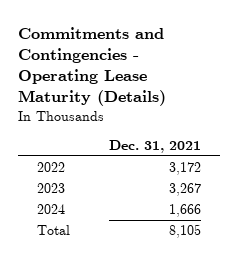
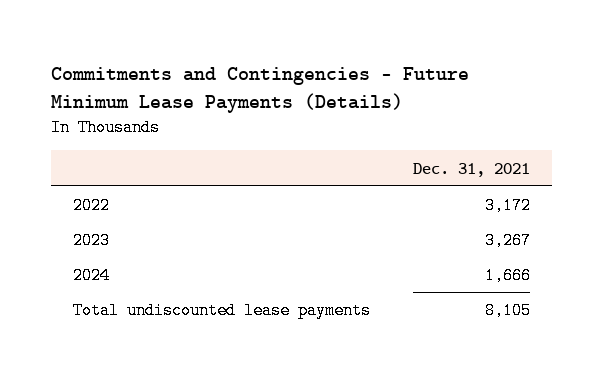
- Commitments and Contingencies - Operating Lease Maturity (Details)
+ Commitments and Contingencies - Future Minimum Lease Payments (Details)
- Total | 8,105
+ Total undiscounted lease payments | 8,105

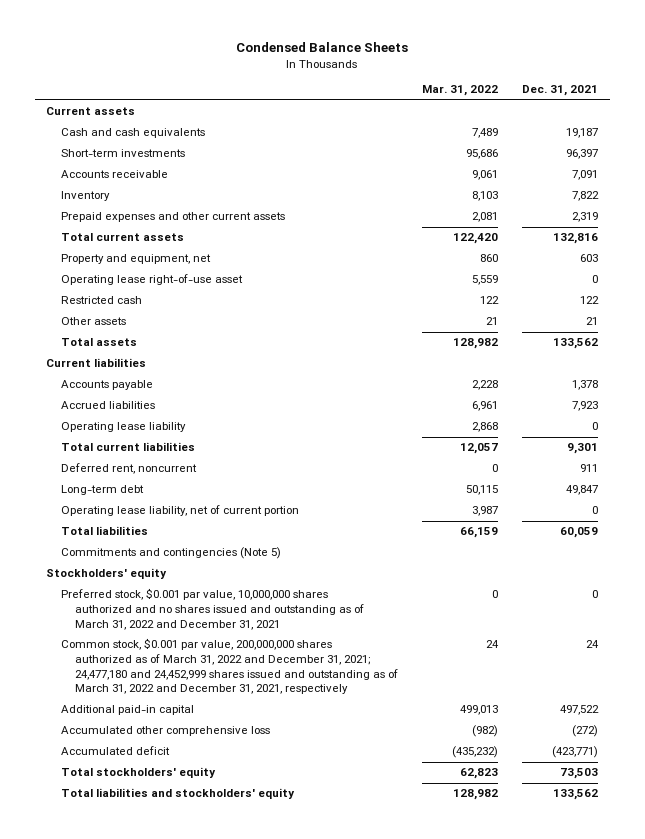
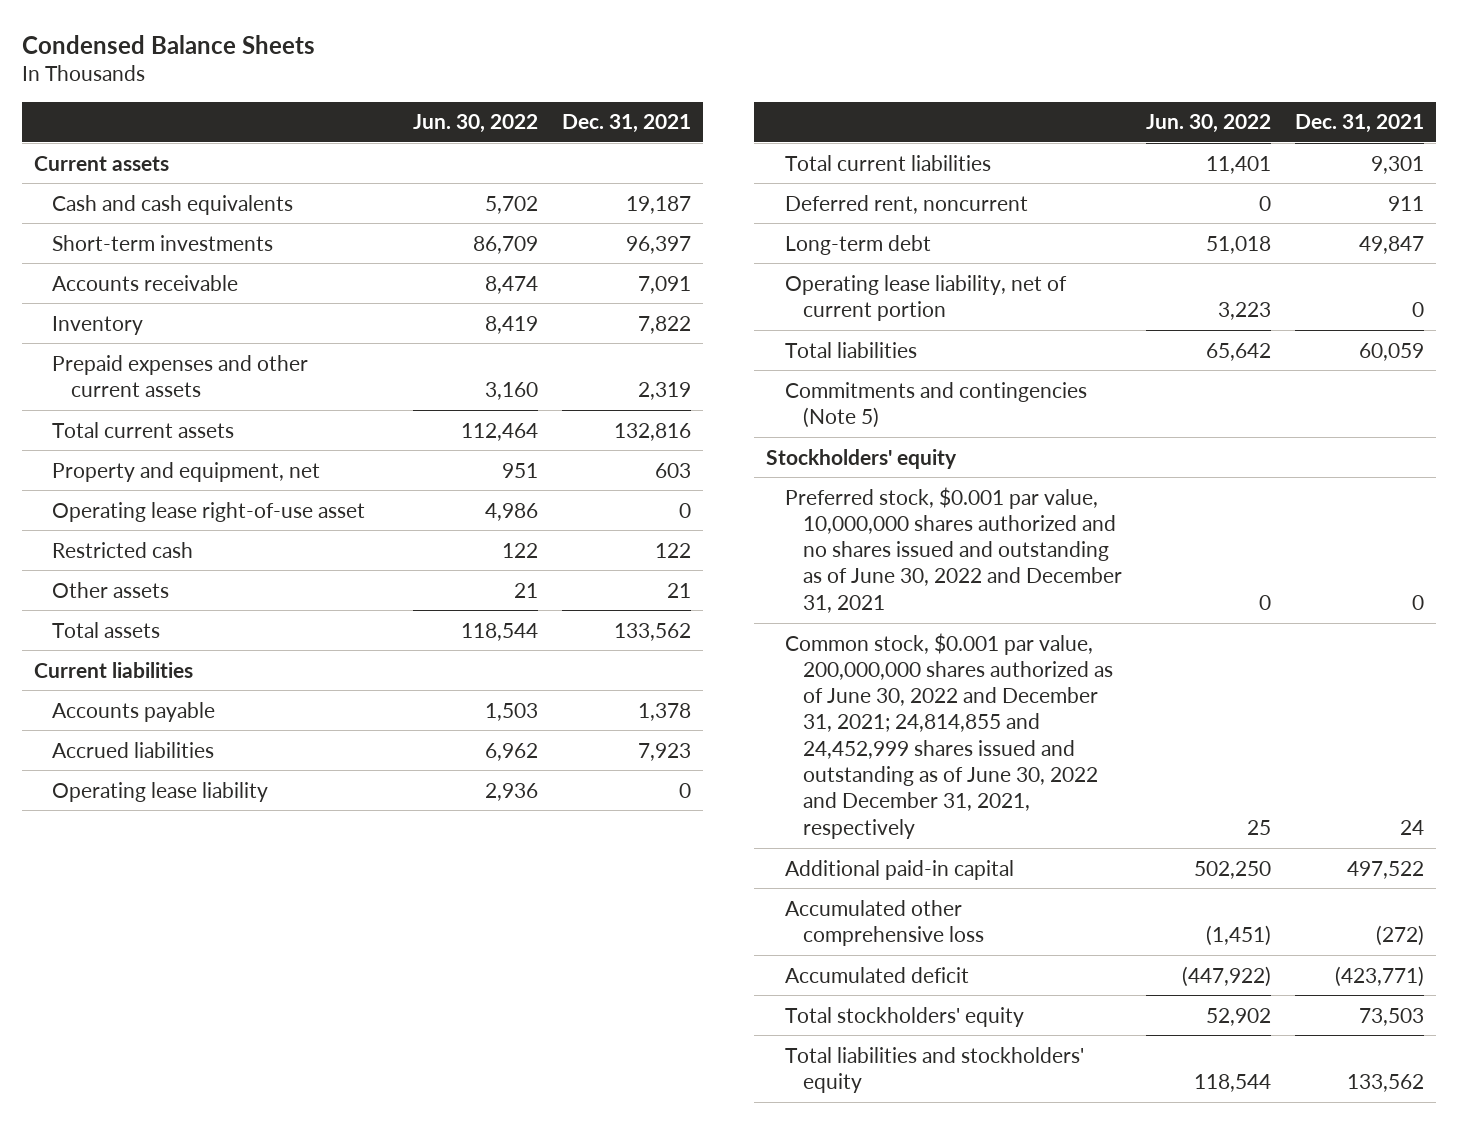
- | Mar. 31, 2022 | Dec. 31, 2021
+ | Jun. 30, 2022 | Dec. 31, 2021
- Preferred stock, $0.001 par value, 10,000,000 shares authorized and no shares issued and outstanding as of March 31, 2022 and December 31, 2021 | 0 | 0
- Common stock, $0.001 par value, 200,000,000 shares authorized as of March 31, 2022 and December 31, 2021; 24,477,180 and 24,452,999 shares issued and outstanding as of March 31, 2022 and December 31, 2021, respectively | 24 | 24
+ Preferred stock, $0.001 par value, 10,000,000 shares authorized and no shares issued and outstanding as of June 30, 2022 and December 31, 2021 | 0 | 0
+ Common stock, $0.001 par value, 200,000,000 shares authorized as of June 30, 2022 and December 31, 2021; 24,814,855 and 24,452,999 shares issued and outstanding as of June 30, 2022 and December 31, 2021, respectively | 25 | 24

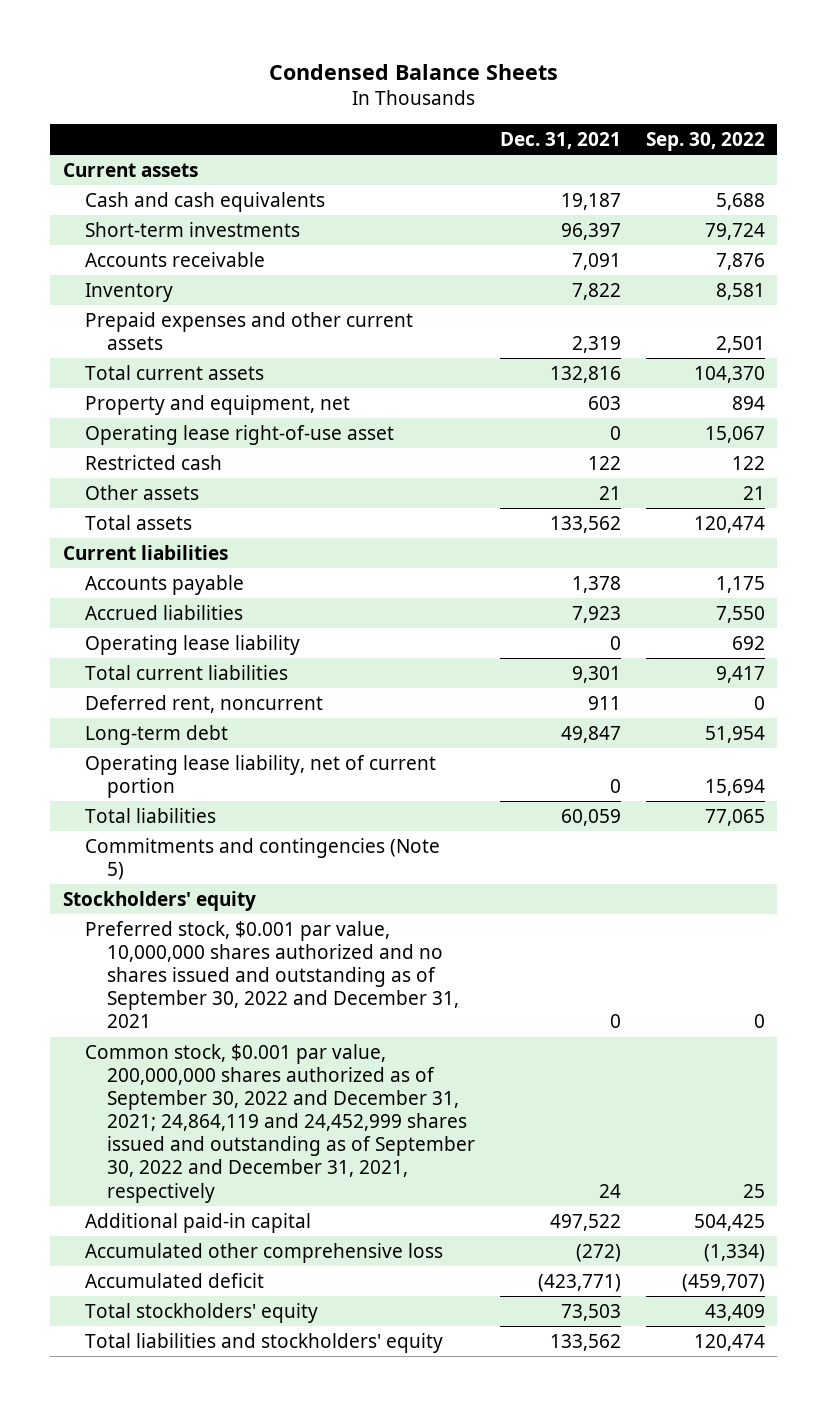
- | Jun. 30, 2022 | Dec. 31, 2021
+ | Dec. 31, 2021 | Sep. 30, 2022
- Preferred stock, $0.001 par value, 10,000,000 shares authorized and no shares issued and outstanding as of June 30, 2022 and December 31, 2021 | 0 | 0
- Common stock, $0.001 par value, 200,000,000 shares authorized as of June 30, 2022 and December 31, 2021; 24,814,855 and 24,452,999 shares issued and outstanding as of June 30, 2022 and December 31, 2021, respectively | 25 | 24
+ Preferred stock, $0.001 par value, 10,000,000 shares authorized and no shares issued and outstanding as of September 30, 2022 and December 31, 2021 | 0 | 0
+ Common stock, $0.001 par value, 200,000,000 shares authorized as of September 30, 2022 and December 31, 2021; 24,864,119 and 24,452,999 shares issued and outstanding as of September 30, 2022 and December 31, 2021, respectively | 24 | 25

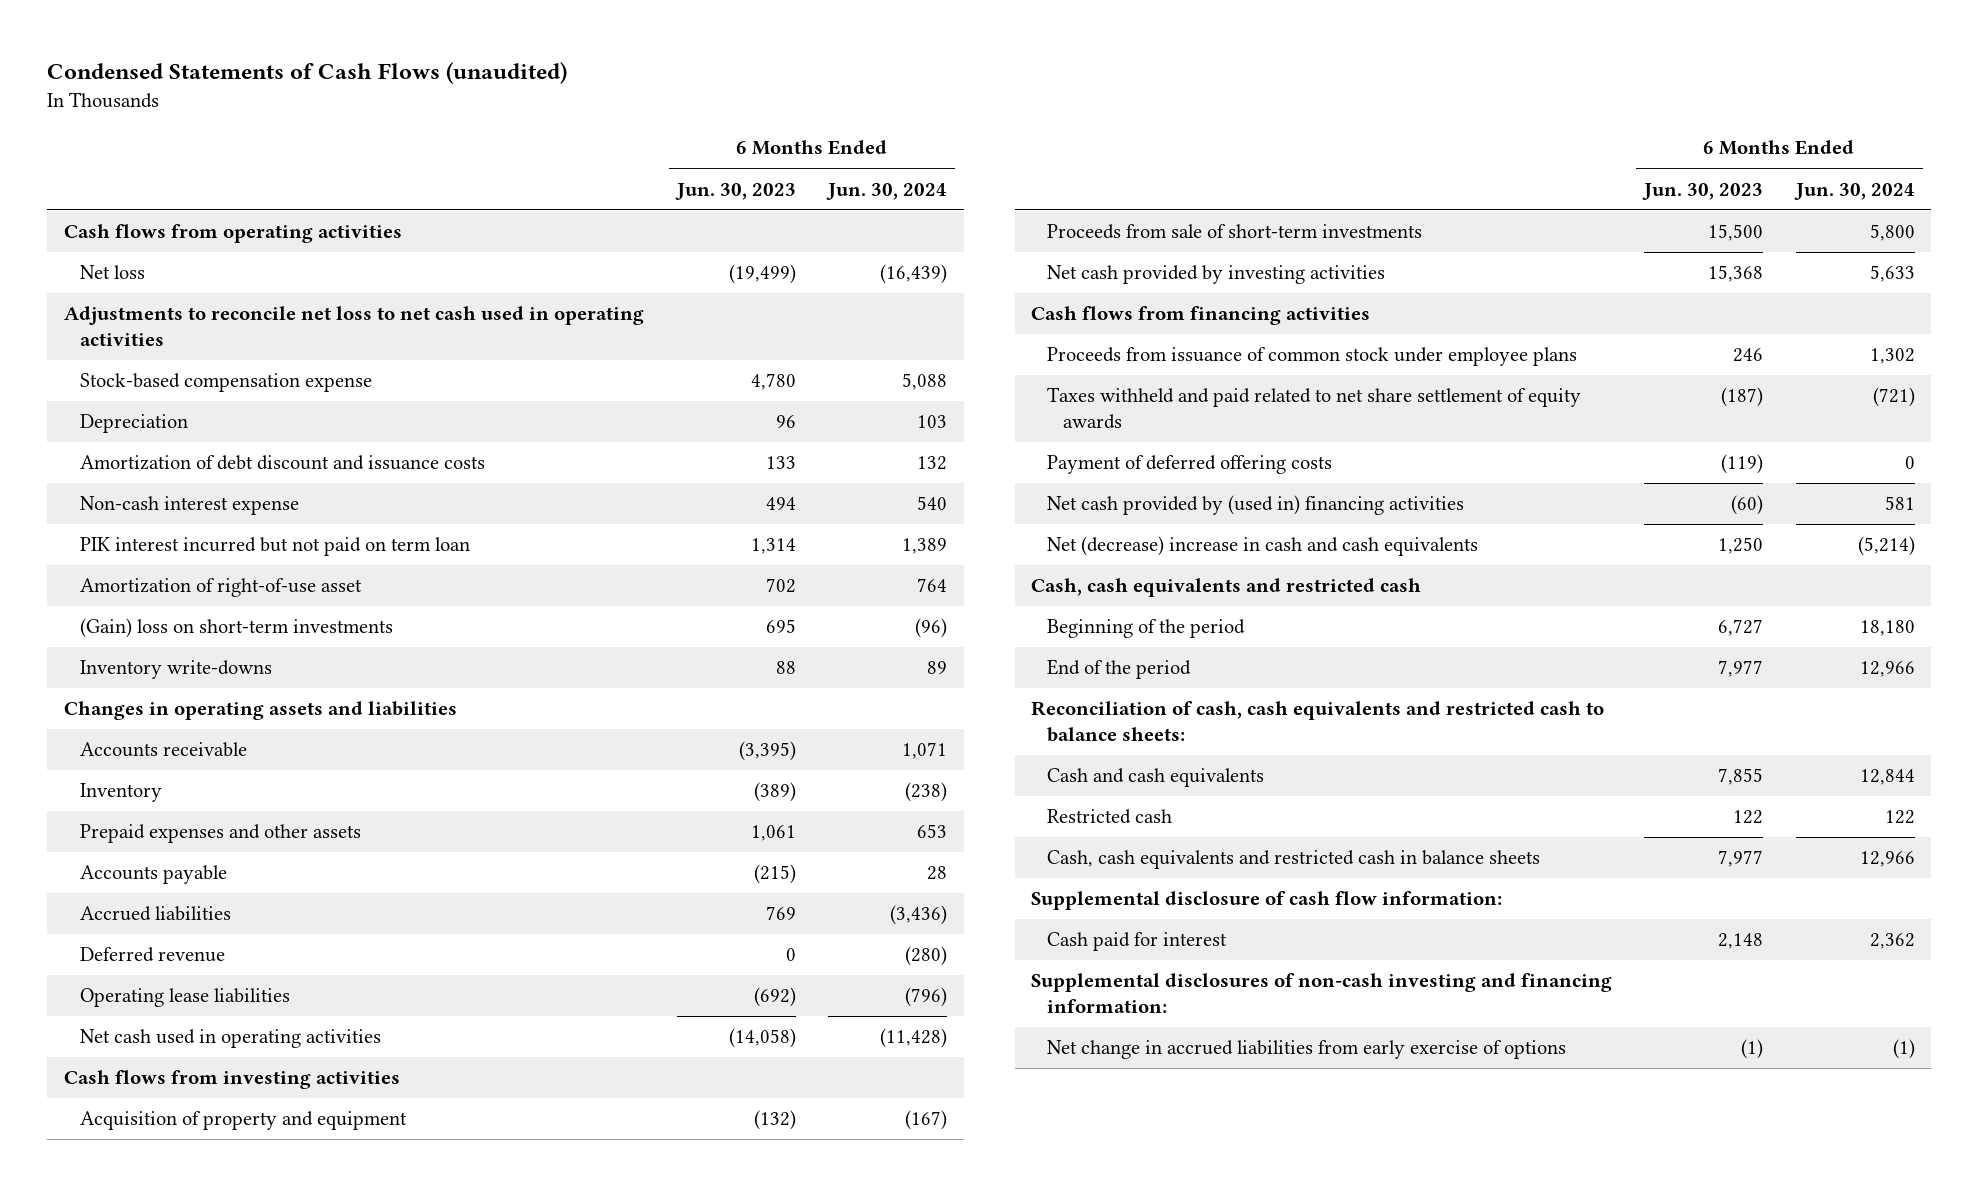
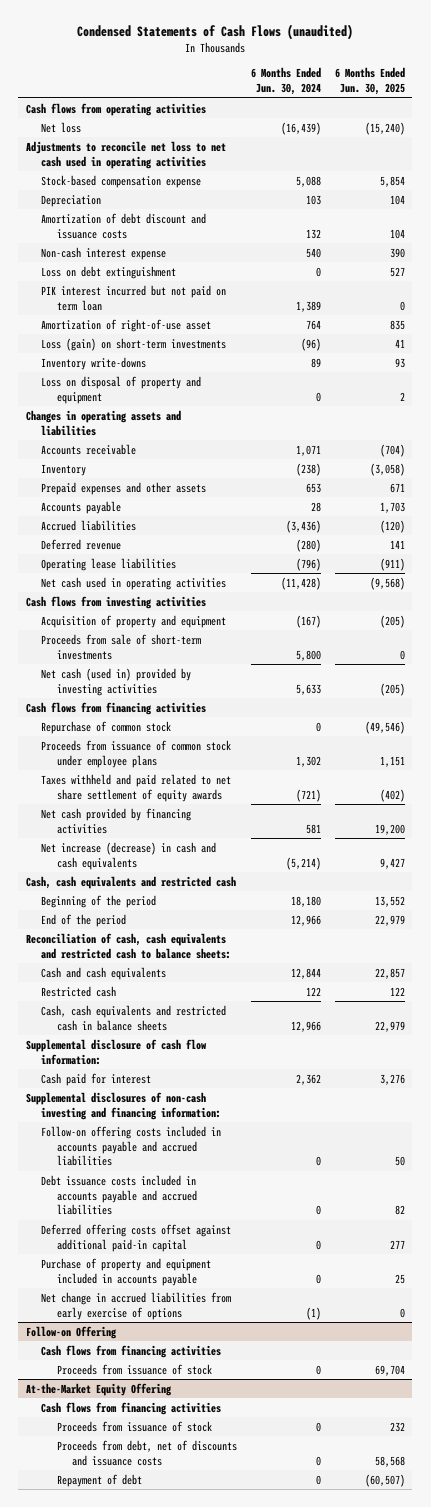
- | 6 Months Ended Jun. 30, 2023 | 6 Months Ended Jun. 30, 2024
+ | 6 Months Ended Jun. 30, 2024 | 6 Months Ended Jun. 30, 2025
+ Loss on debt extinguishment | 0 | 527
- (Gain) loss on short-term investments | 695 | (96)
+ Loss (gain) on short-term investments | (96) | 41
+ Loss on disposal of property and equipment | 0 | 2
- Net cash provided by investing activities | 15,368 | 5,633
+ Net cash (used in) provided by investing activities | 5,633 | (205)
+ Repurchase of common stock | 0 | (49,546)
- Payment of deferred offering costs | (119) | 0
- Net cash provided by (used in) financing activities | (60) | 581
- Net (decrease) increase in cash and cash equivalents | 1,250 | (5,214)
+ Net cash provided by financing activities | 581 | 19,200
+ Net increase (decrease) in cash and cash equivalents | (5,214) | 9,427
+ Follow-on offering costs included in accounts payable and accrued liabilities | 0 | 50
+ Debt issuance costs included in accounts payable and accrued liabilities | 0 | 82
+ Deferred offering costs offset against additional paid-in capital | 0 | 277
+ Purchase of property and equipment included in accounts payable | 0 | 25
+ Follow-on Offering
+ Cash flows from financing activities
+ Proceeds from issuance of stock | 0 | 69,704
+ At-the-Market Equity Offering
+ Cash flows from financing activities
+ Proceeds from issuance of stock | 0 | 232
+ Proceeds from debt, net of discounts and issuance costs | 0 | 58,568
+ Repayment of debt | 0 | (60,507)

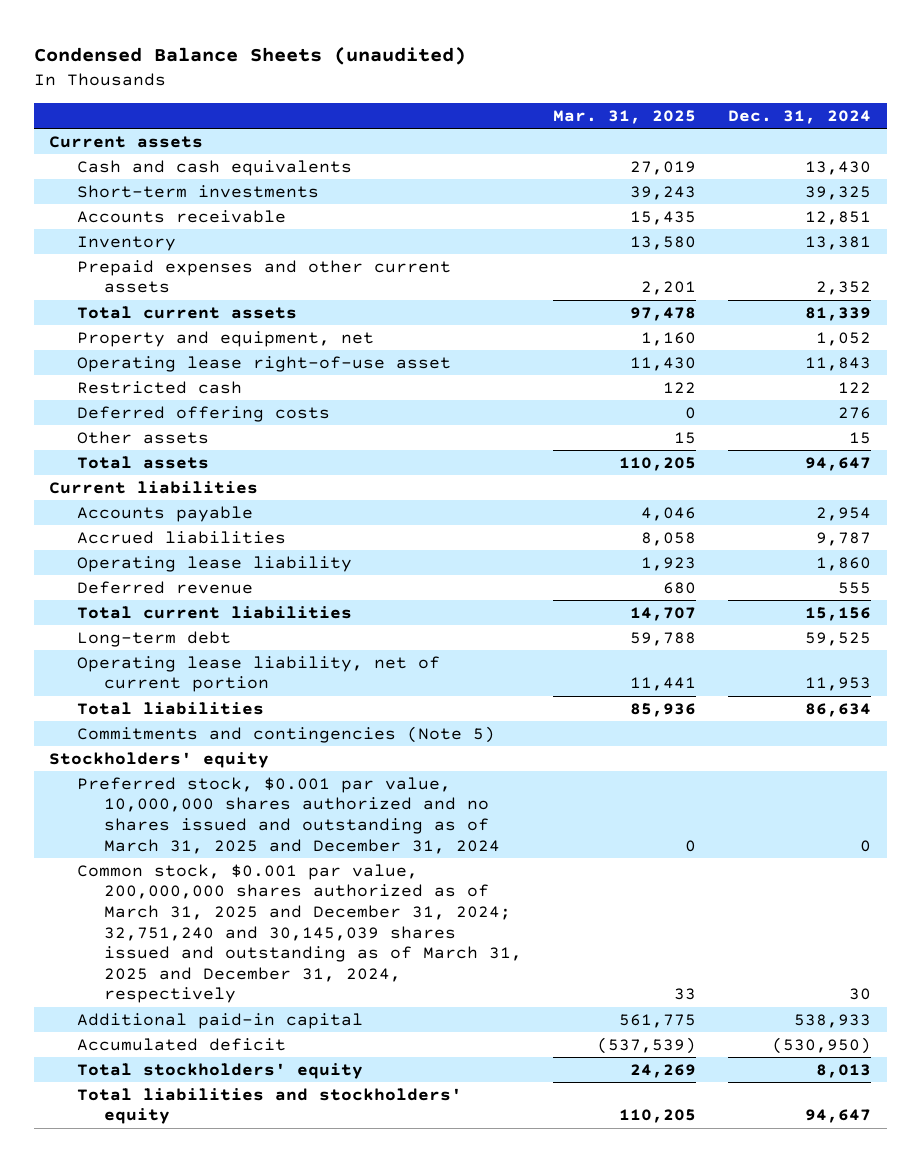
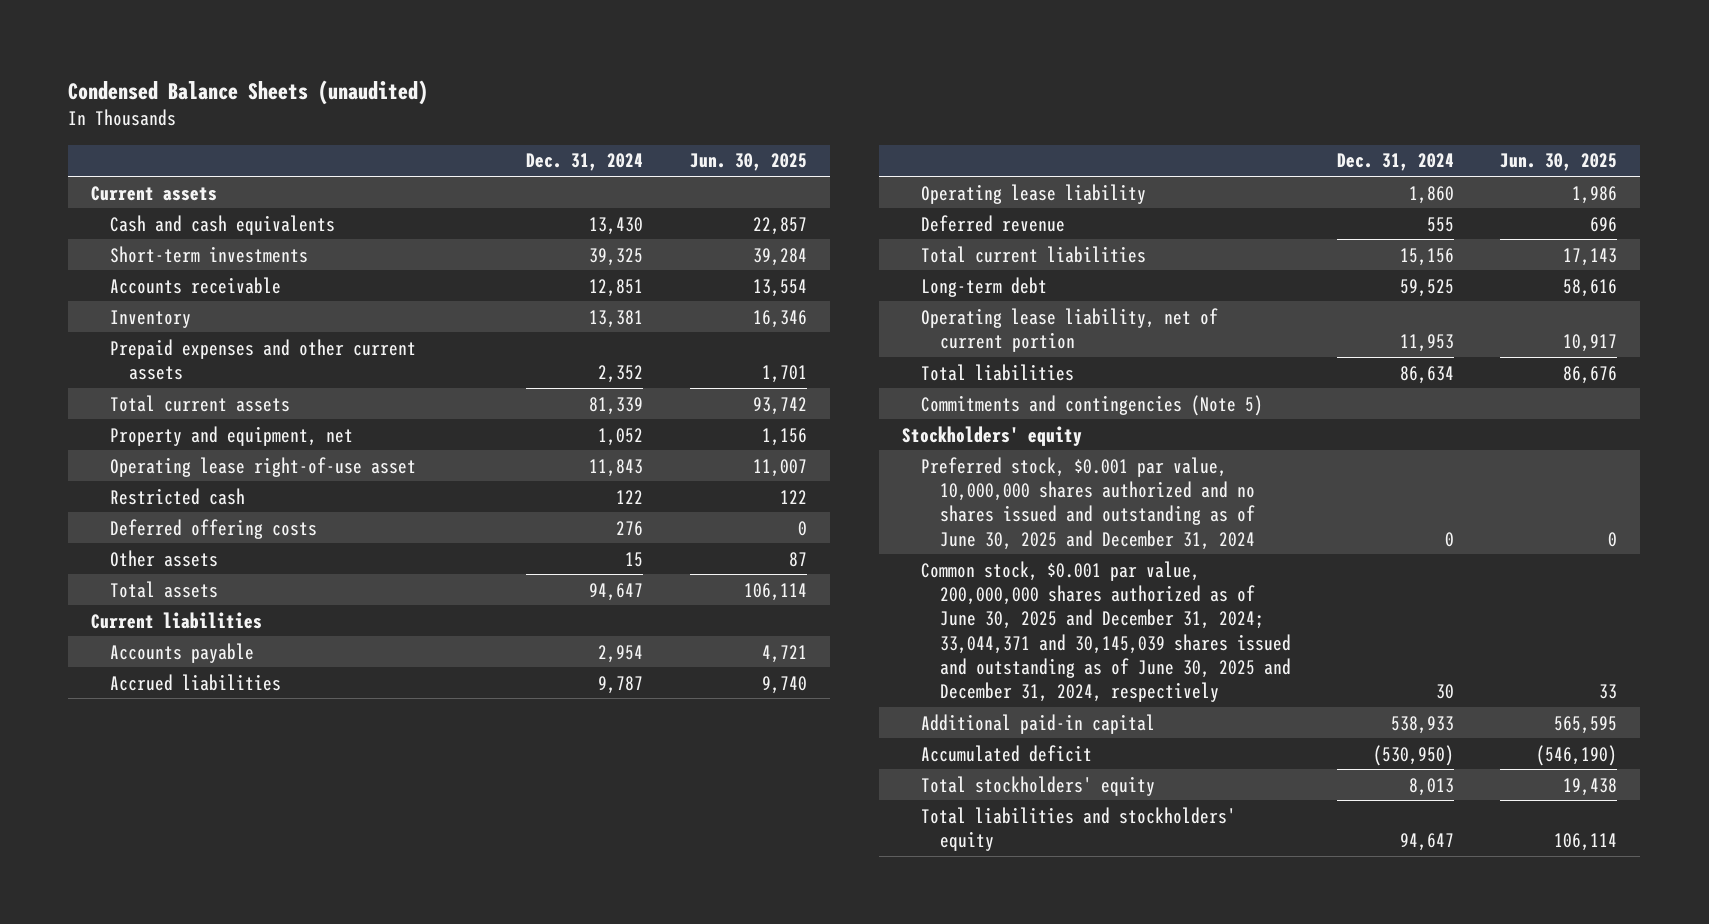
- | Mar. 31, 2025 | Dec. 31, 2024
+ | Dec. 31, 2024 | Jun. 30, 2025
- Preferred stock, $0.001 par value, 10,000,000 shares authorized and no shares issued and outstanding as of March 31, 2025 and December 31, 2024 | 0 | 0
- Common stock, $0.001 par value, 200,000,000 shares authorized as of March 31, 2025 and December 31, 2024; 32,751,240 and 30,145,039 shares issued and outstanding as of March 31, 2025 and December 31, 2024, respectively | 33 | 30
+ Preferred stock, $0.001 par value, 10,000,000 shares authorized and no shares issued and outstanding as of June 30, 2025 and December 31, 2024 | 0 | 0
+ Common stock, $0.001 par value, 200,000,000 shares authorized as of June 30, 2025 and December 31, 2024; 33,044,371 and 30,145,039 shares issued and outstanding as of June 30, 2025 and December 31, 2024, respectively | 30 | 33

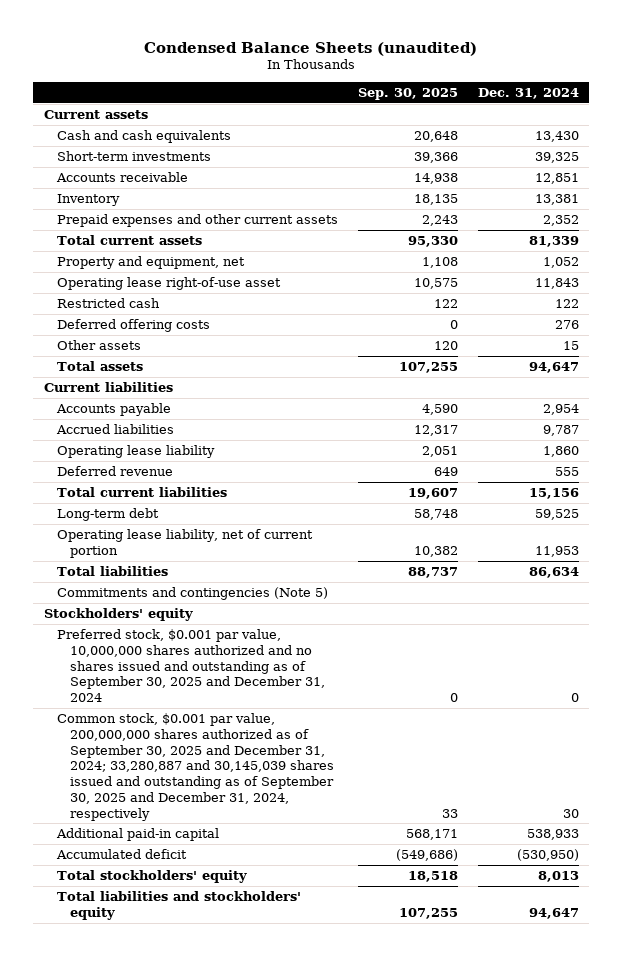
- | Dec. 31, 2024 | Jun. 30, 2025
+ | Sep. 30, 2025 | Dec. 31, 2024
- Preferred stock, $0.001 par value, 10,000,000 shares authorized and no shares issued and outstanding as of June 30, 2025 and December 31, 2024 | 0 | 0
- Common stock, $0.001 par value, 200,000,000 shares authorized as of June 30, 2025 and December 31, 2024; 33,044,371 and 30,145,039 shares issued and outstanding as of June 30, 2025 and December 31, 2024, respectively | 30 | 33
+ Preferred stock, $0.001 par value, 10,000,000 shares authorized and no shares issued and outstanding as of September 30, 2025 and December 31, 2024 | 0 | 0
+ Common stock, $0.001 par value, 200,000,000 shares authorized as of September 30, 2025 and December 31, 2024; 33,280,887 and 30,145,039 shares issued and outstanding as of September 30, 2025 and December 31, 2024, respectively | 33 | 30

